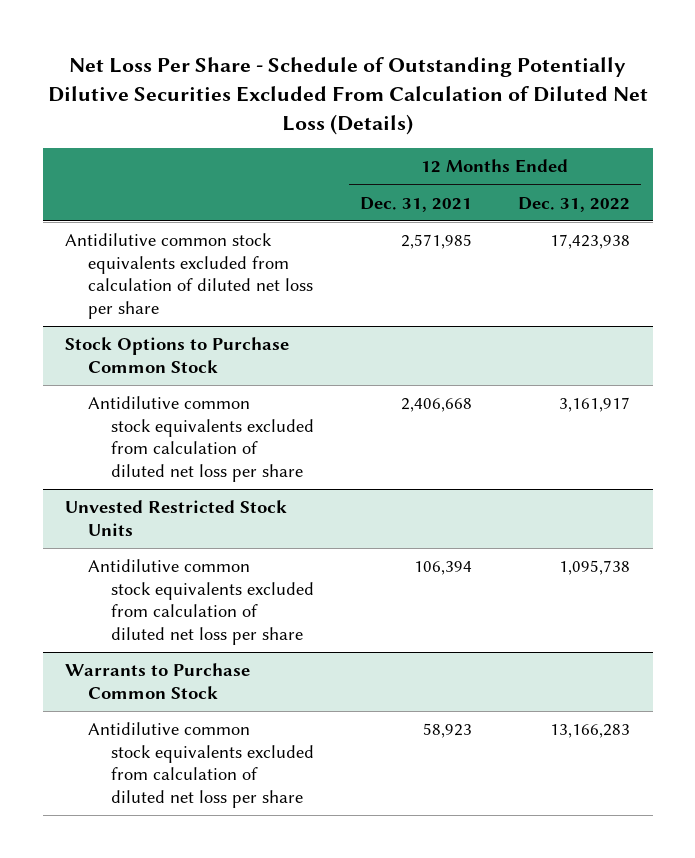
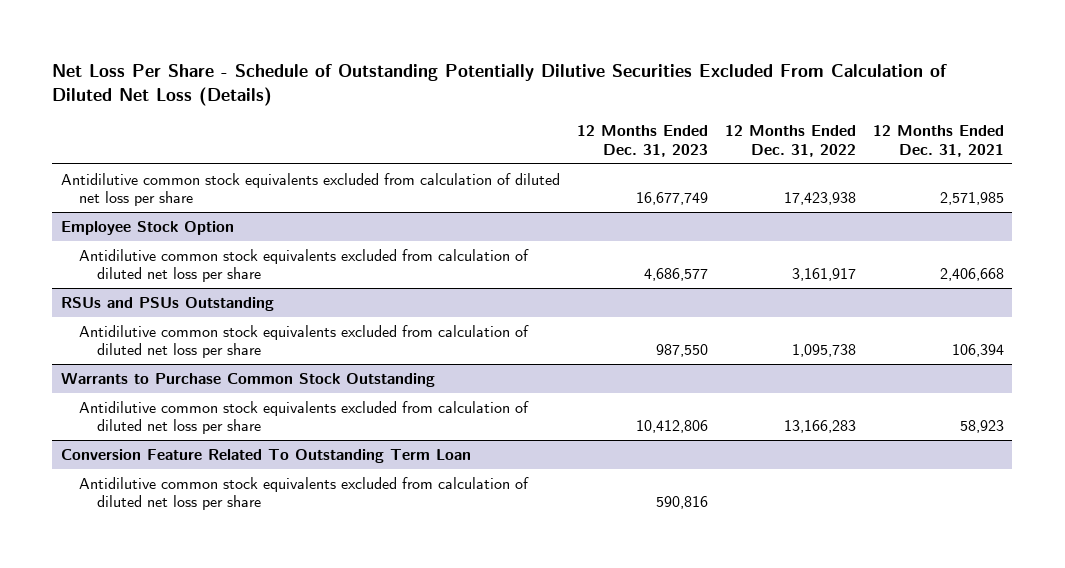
- | 12 Months Ended Dec. 31, 2021 | 12 Months Ended Dec. 31, 2022
+ | 12 Months Ended Dec. 31, 2023 | 12 Months Ended Dec. 31, 2022 | 12 Months Ended Dec. 31, 2021
- Stock Options to Purchase Common Stock
+ Employee Stock Option
- Unvested Restricted Stock Units
+ RSUs and PSUs Outstanding
- Warrants to Purchase Common Stock
+ Warrants to Purchase Common Stock Outstanding
+ Conversion Feature Related To Outstanding Term Loan
+ Antidilutive common stock equivalents excluded from calculation of diluted net loss per share | 590,816 | |

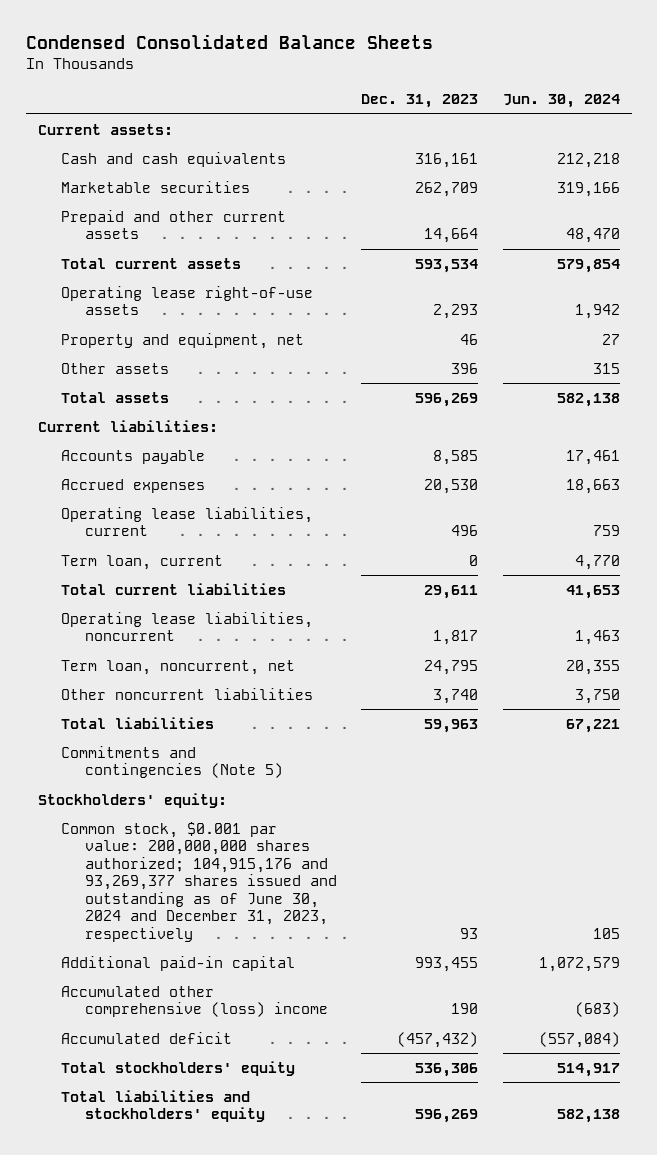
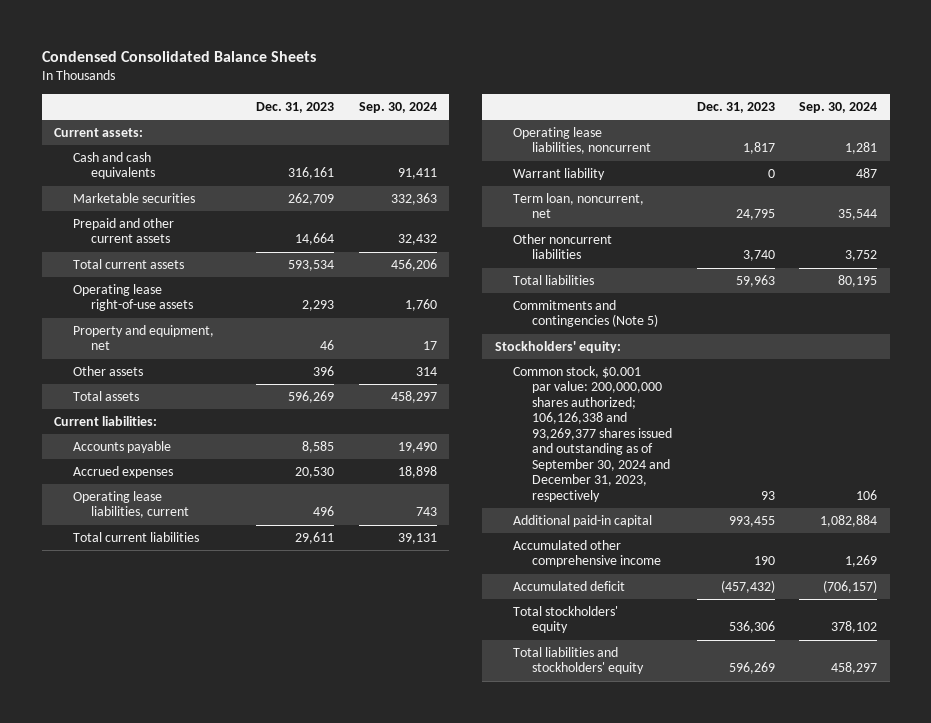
- | Dec. 31, 2023 | Jun. 30, 2024
+ | Dec. 31, 2023 | Sep. 30, 2024
- Term loan, current | 0 | 4,770
+ Warrant liability | 0 | 487
- Common stock, $0.001 par value: 200,000,000 shares authorized; 104,915,176 and 93,269,377 shares issued and outstanding as of June 30, 2024 and December 31, 2023, respectively | 93 | 105
+ Common stock, $0.001 par value: 200,000,000 shares authorized; 106,126,338 and 93,269,377 shares issued and outstanding as of September 30, 2024 and December 31, 2023, respectively | 93 | 106
- Accumulated other comprehensive (loss) income | 190 | (683)
+ Accumulated other comprehensive income | 190 | 1,269

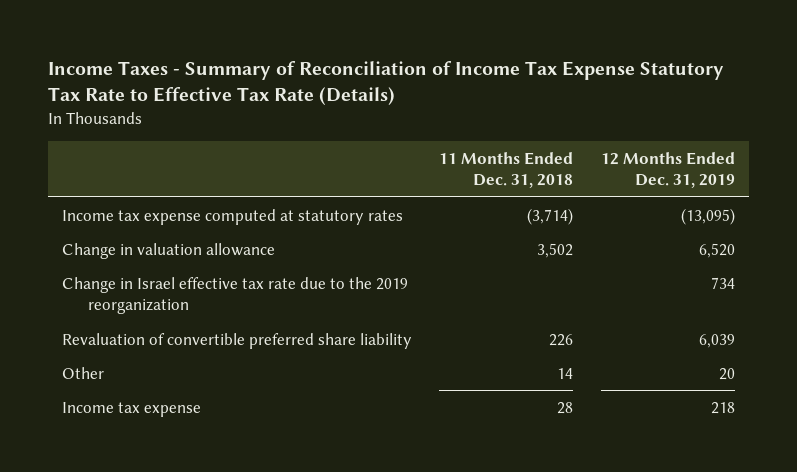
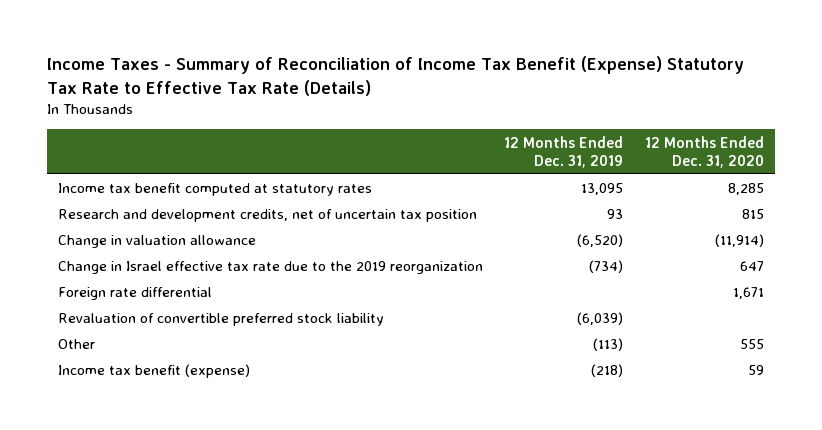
- Income Taxes - Summary of Reconciliation of Income Tax Expense Statutory Tax Rate to Effective Tax Rate (Details)
+ Income Taxes - Summary of Reconciliation of Income Tax Benefit (Expense) Statutory Tax Rate to Effective Tax Rate (Details)
- | 11 Months Ended Dec. 31, 2018 | 12 Months Ended Dec. 31, 2019
+ | 12 Months Ended Dec. 31, 2019 | 12 Months Ended Dec. 31, 2020
- Income tax expense computed at statutory rates | (3,714) | (13,095)
- Change in valuation allowance | 3,502 | 6,520
- Change in Israel effective tax rate due to the 2019 reorganization | | 734
- Revaluation of convertible preferred share liability | 226 | 6,039
- Other | 14 | 20
- Income tax expense | 28 | 218
+ Income tax benefit computed at statutory rates | 13,095 | 8,285
+ Research and development credits, net of uncertain tax position | 93 | 815
+ Change in valuation allowance | (6,520) | (11,914)
+ Change in Israel effective tax rate due to the 2019 reorganization | (734) | 647
+ Foreign rate differential | | 1,671
+ Revaluation of convertible preferred stock liability | (6,039) |
+ Other | (113) | 555
+ Income tax benefit (expense) | (218) | 59

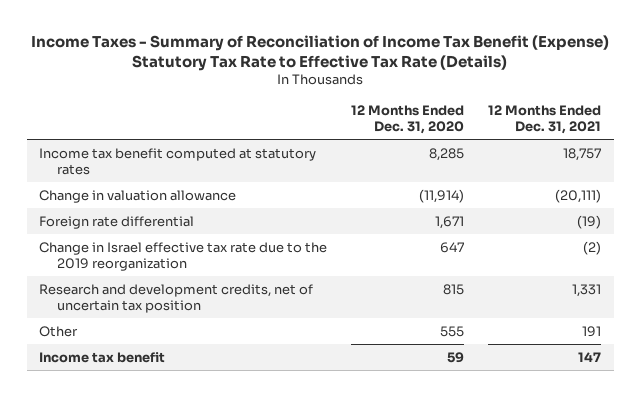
- | 12 Months Ended Dec. 31, 2019 | 12 Months Ended Dec. 31, 2020
+ | 12 Months Ended Dec. 31, 2020 | 12 Months Ended Dec. 31, 2021
- Revaluation of convertible preferred stock liability | (6,039) |
moved down: Change in Israel effective tax rate due to the 2019 reorganization | 647 | (2)
moved down: Research and development credits, net of uncertain tax position | 815 | 1,331
- Income tax benefit (expense) | (218) | 59
+ Income tax benefit | 59 | 147

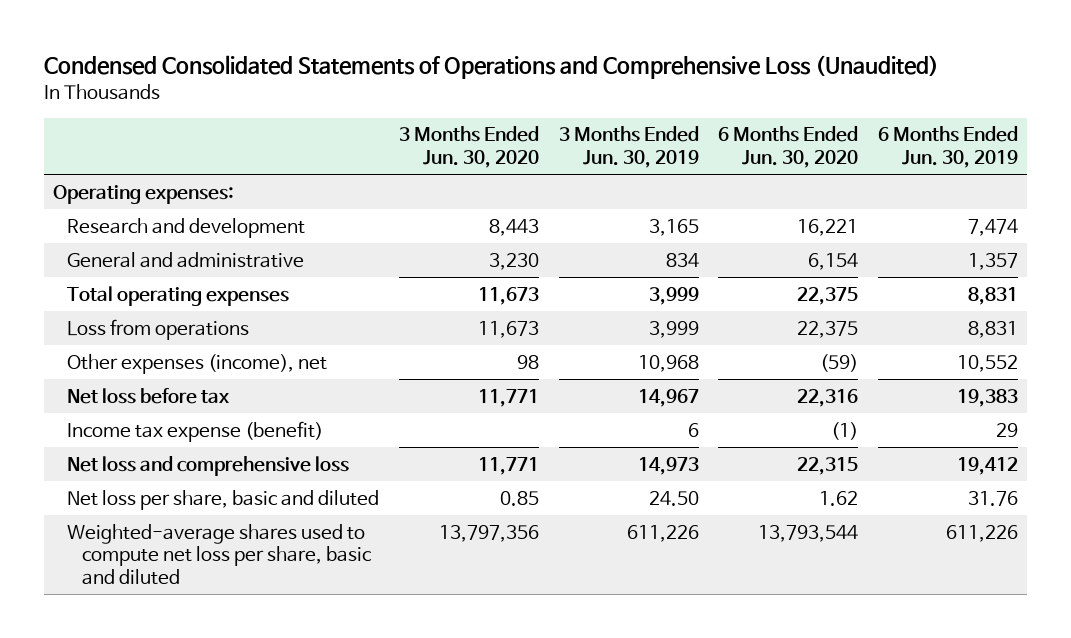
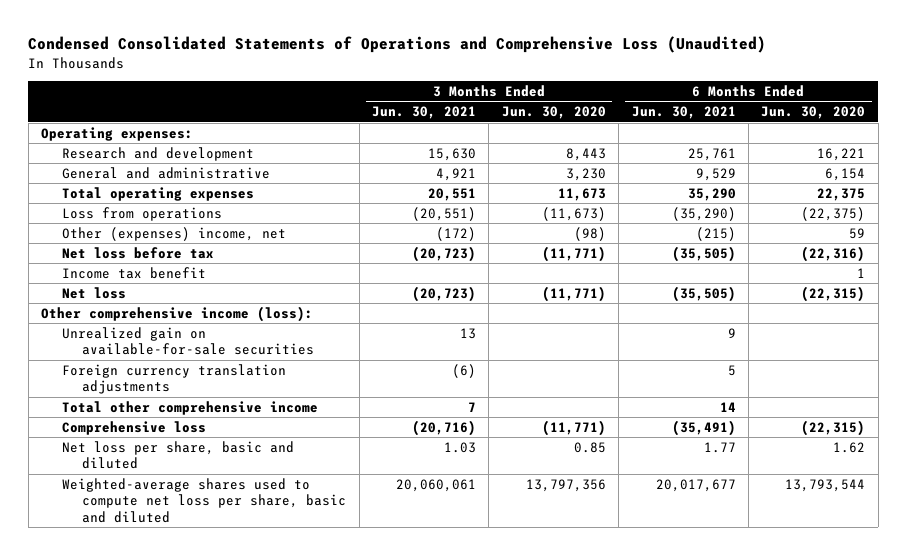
- | 3 Months Ended Jun. 30, 2020 | 3 Months Ended Jun. 30, 2019 | 6 Months Ended Jun. 30, 2020 | 6 Months Ended Jun. 30, 2019
+ | 3 Months Ended Jun. 30, 2021 | 3 Months Ended Jun. 30, 2020 | 6 Months Ended Jun. 30, 2021 | 6 Months Ended Jun. 30, 2020
- Loss from operations | 11,673 | 3,999 | 22,375 | 8,831
- Other expenses (income), net | 98 | 10,968 | (59) | 10,552
- Net loss before tax | 11,771 | 14,967 | 22,316 | 19,383
- Income tax expense (benefit) | | 6 | (1) | 29
- Net loss and comprehensive loss | 11,771 | 14,973 | 22,315 | 19,412
+ Loss from operations | (20,551) | (11,673) | (35,290) | (22,375)
+ Other (expenses) income, net | (172) | (98) | (215) | 59
+ Net loss before tax | (20,723) | (11,771) | (35,505) | (22,316)
+ Income tax benefit | | | | 1
+ Net loss | (20,723) | (11,771) | (35,505) | (22,315)
+ Other comprehensive income (loss):
+ Unrealized gain on available-for-sale securities | 13 | | 9 |
+ Foreign currency translation adjustments | (6) | | 5 |
+ Total other comprehensive income | 7 | | 14 |
+ Comprehensive loss | (20,716) | (11,771) | (35,491) | (22,315)

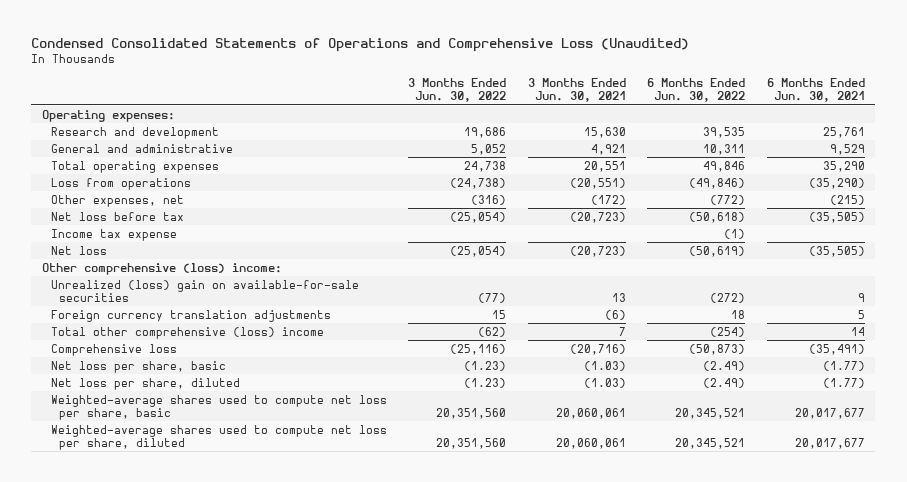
- | 3 Months Ended Jun. 30, 2021 | 3 Months Ended Jun. 30, 2020 | 6 Months Ended Jun. 30, 2021 | 6 Months Ended Jun. 30, 2020
+ | 3 Months Ended Jun. 30, 2022 | 3 Months Ended Jun. 30, 2021 | 6 Months Ended Jun. 30, 2022 | 6 Months Ended Jun. 30, 2021
- Other (expenses) income, net | (172) | (98) | (215) | 59
+ Other expenses, net | (316) | (172) | (772) | (215)
- Income tax benefit | | | | 1
+ Income tax expense | | | (1) |
- Other comprehensive income (loss):
- Unrealized gain on available-for-sale securities | 13 | | 9 |
+ Other comprehensive (loss) income:
+ Unrealized (loss) gain on available-for-sale securities | (77) | 13 | (272) | 9
- Total other comprehensive income | 7 | | 14 |
+ Total other comprehensive (loss) income | (62) | 7 | (254) | 14
- Net loss per share, basic and diluted | 1.03 | 0.85 | 1.77 | 1.62
- Weighted-average shares used to compute net loss per share, basic and diluted | 20,060,061 | 13,797,356 | 20,017,677 | 13,793,544
+ Net loss per share, basic | (1.23) | (1.03) | (2.49) | (1.77)
+ Net loss per share, diluted | (1.23) | (1.03) | (2.49) | (1.77)
+ Weighted-average shares used to compute net loss per share, basic | 20,351,560 | 20,060,061 | 20,345,521 | 20,017,677
+ Weighted-average shares used to compute net loss per share, diluted | 20,351,560 | 20,060,061 | 20,345,521 | 20,017,677

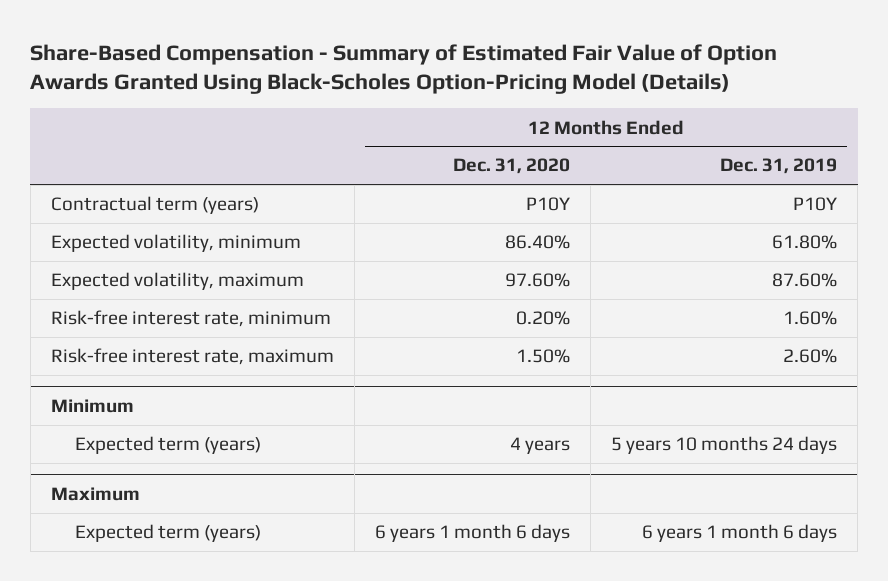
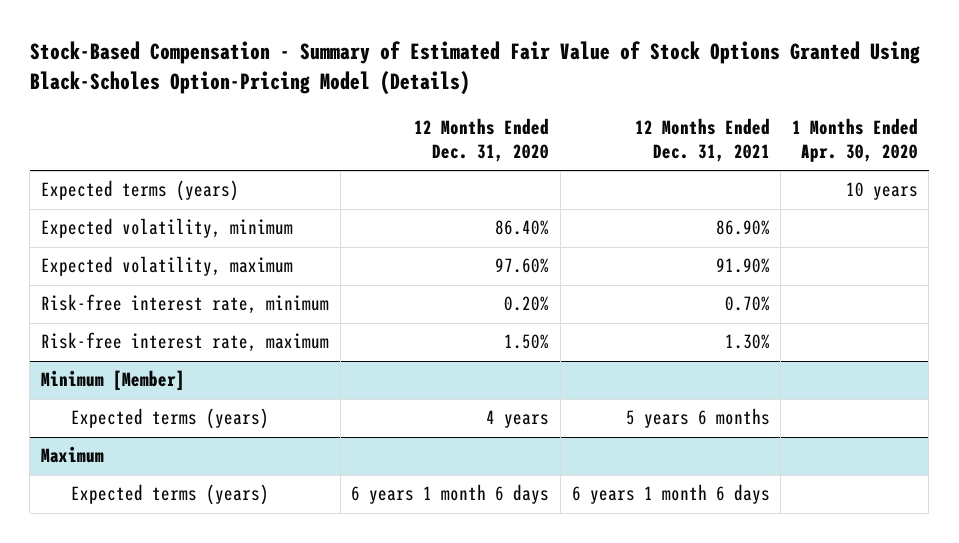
- Share-Based Compensation - Summary of Estimated Fair Value of Option Awards Granted Using Black-Scholes Option-Pricing Model (Details)
+ Stock-Based Compensation - Summary of Estimated Fair Value of Stock Options Granted Using Black-Scholes Option-Pricing Model (Details)
- | 12 Months Ended Dec. 31, 2020 | 12 Months Ended Dec. 31, 2019
+ | 12 Months Ended Dec. 31, 2020 | 12 Months Ended Dec. 31, 2021 | 1 Months Ended Apr. 30, 2020
- Contractual term (years) | P10Y | P10Y
+ Expected terms (years) | | | 10 years
- Minimum
- Expected term (years) | 4 years | 5 years 10 months 24 days
+ Minimum [Member]
+ Expected terms (years) | 4 years | 5 years 6 months |
@ Maximum
- Expected term (years) | 6 years 1 month 6 days | 6 years 1 month 6 days
+ Expected terms (years) | 6 years 1 month 6 days | 6 years 1 month 6 days |

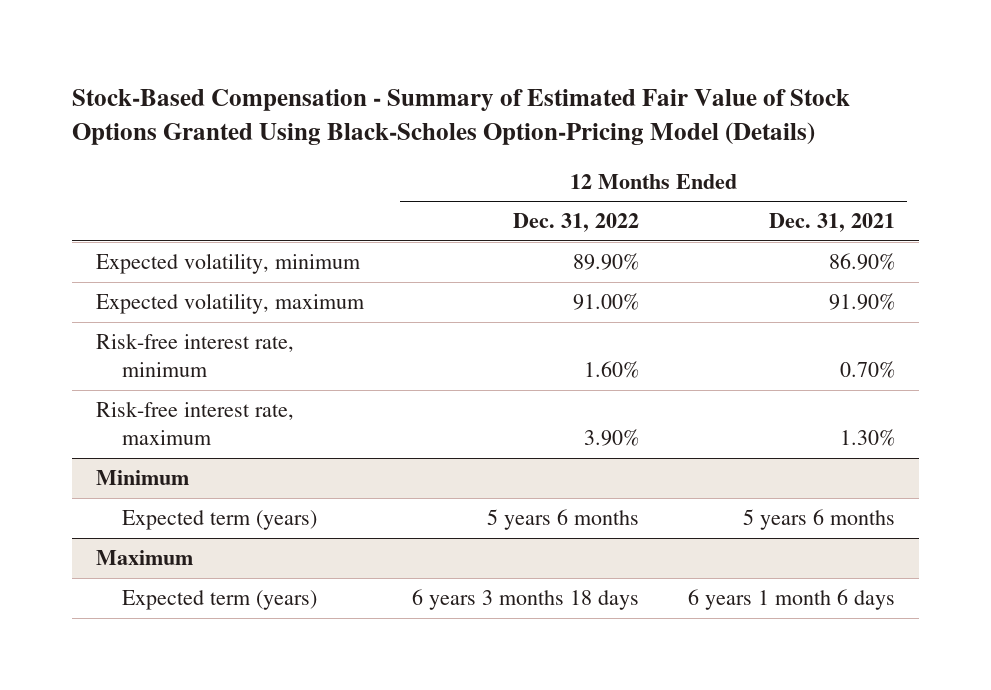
- | 12 Months Ended Dec. 31, 2020 | 12 Months Ended Dec. 31, 2021 | 1 Months Ended Apr. 30, 2020
+ | 12 Months Ended Dec. 31, 2022 | 12 Months Ended Dec. 31, 2021
- Expected terms (years) | | | 10 years
- Minimum [Member]
- Expected terms (years) | 4 years | 5 years 6 months |
+ Minimum
+ Expected term (years) | 5 years 6 months | 5 years 6 months
@ Maximum
- Expected terms (years) | 6 years 1 month 6 days | 6 years 1 month 6 days |
+ Expected term (years) | 6 years 3 months 18 days | 6 years 1 month 6 days

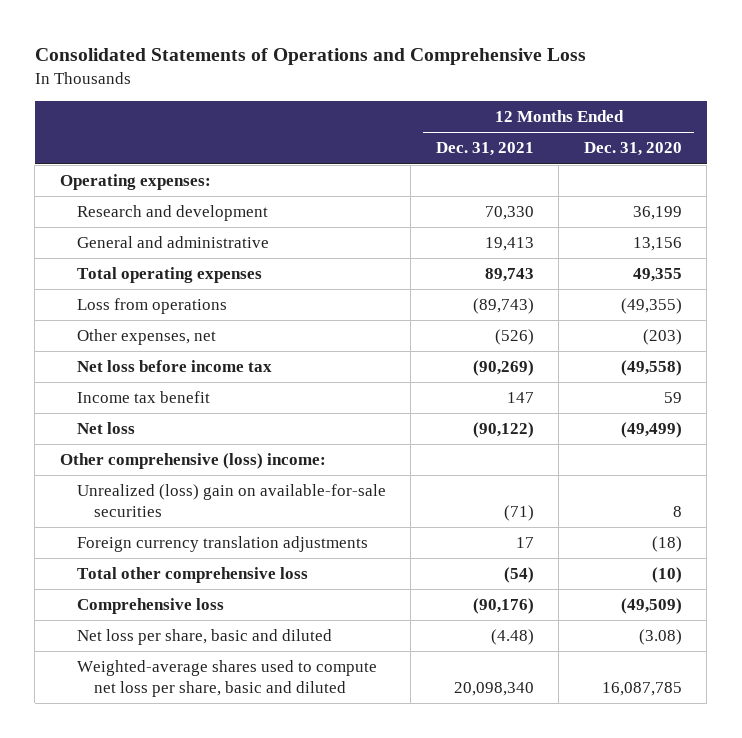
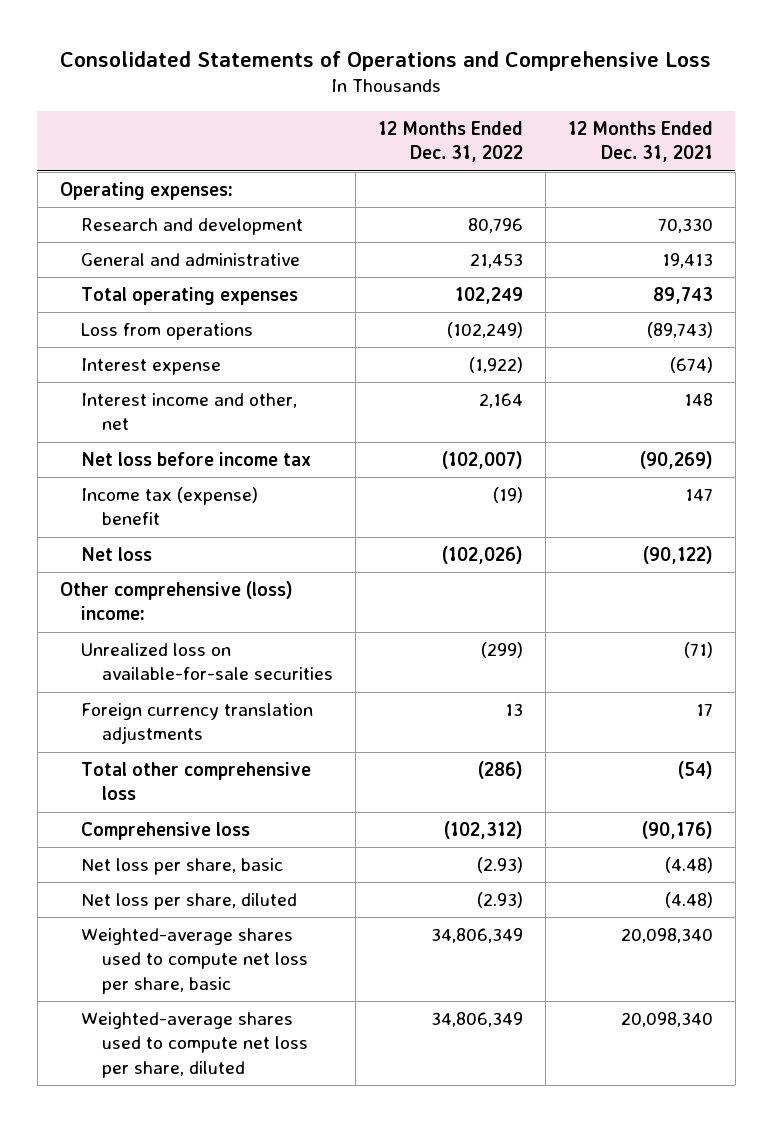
- | 12 Months Ended Dec. 31, 2021 | 12 Months Ended Dec. 31, 2020
+ | 12 Months Ended Dec. 31, 2022 | 12 Months Ended Dec. 31, 2021
- Other expenses, net | (526) | (203)
+ Interest expense | (1,922) | (674)
+ Interest income and other, net | 2,164 | 148
- Income tax benefit | 147 | 59
+ Income tax (expense) benefit | (19) | 147
- Unrealized (loss) gain on available-for-sale securities | (71) | 8
+ Unrealized loss on available-for-sale securities | (299) | (71)
- Net loss per share, basic and diluted | (4.48) | (3.08)
- Weighted-average shares used to compute net loss per share, basic and diluted | 20,098,340 | 16,087,785
+ Net loss per share, basic | (2.93) | (4.48)
+ Net loss per share, diluted | (2.93) | (4.48)
+ Weighted-average shares used to compute net loss per share, basic | 34,806,349 | 20,098,340
+ Weighted-average shares used to compute net loss per share, diluted | 34,806,349 | 20,098,340

